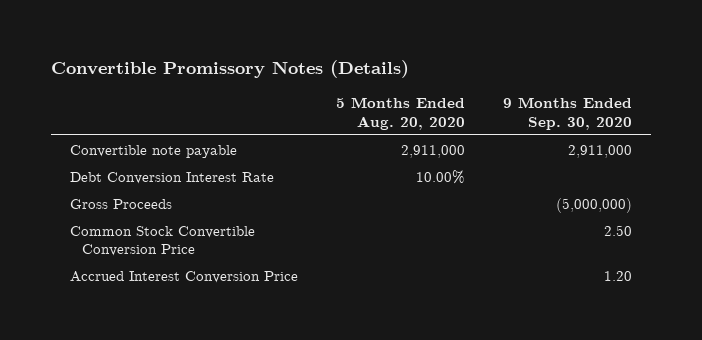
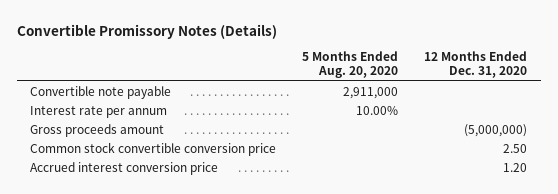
- | 5 Months Ended Aug. 20, 2020 | 9 Months Ended Sep. 30, 2020
+ | 5 Months Ended Aug. 20, 2020 | 12 Months Ended Dec. 31, 2020
- Debt Conversion Interest Rate | 10.00% |
- Gross Proceeds | | (5,000,000)
- Common Stock Convertible Conversion Price | | 2.50
- Accrued Interest Conversion Price | | 1.20
+ Interest rate per annum | 10.00% |
+ Gross proceeds amount | | (5,000,000)
+ Common stock convertible conversion price | | 2.50
+ Accrued interest conversion price | | 1.20

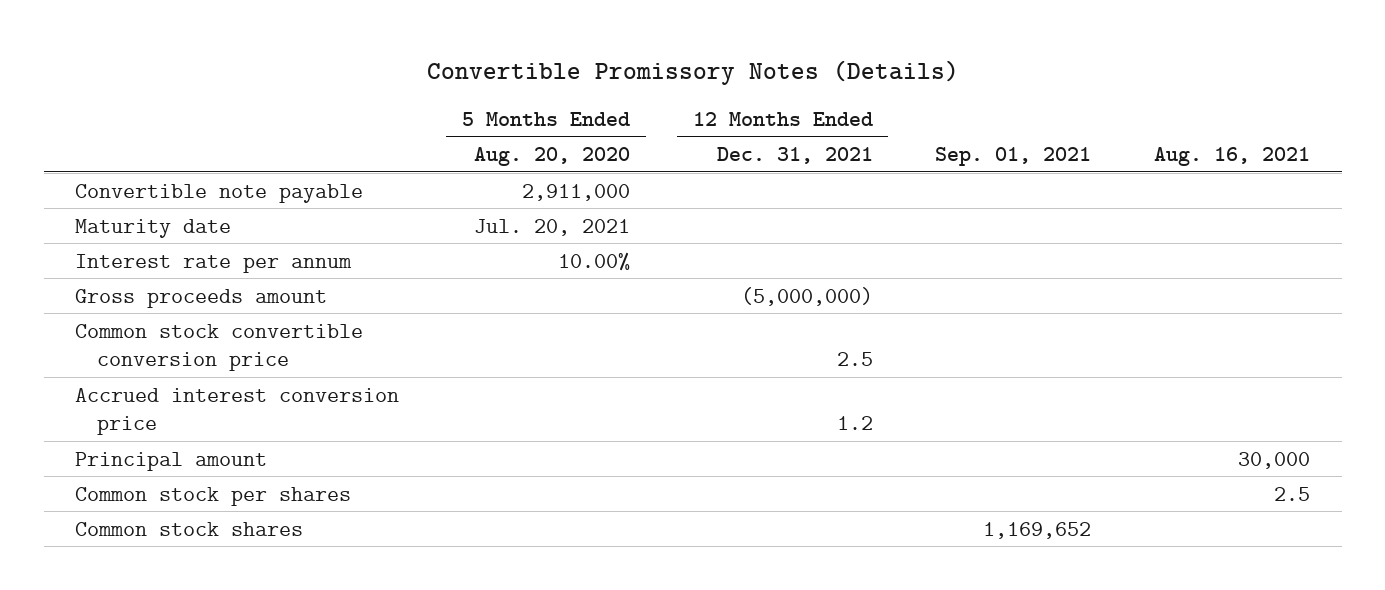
- | 5 Months Ended Aug. 20, 2020 | 12 Months Ended Dec. 31, 2020
+ | 5 Months Ended Aug. 20, 2020 | 12 Months Ended Dec. 31, 2021 | Sep. 01, 2021 | Aug. 16, 2021
+ Maturity date | Jul. 20, 2021 | | |
+ Principal amount | | | | 30,000
+ Common stock per shares | | | | 2.5
+ Common stock shares | | | 1,169,652 |

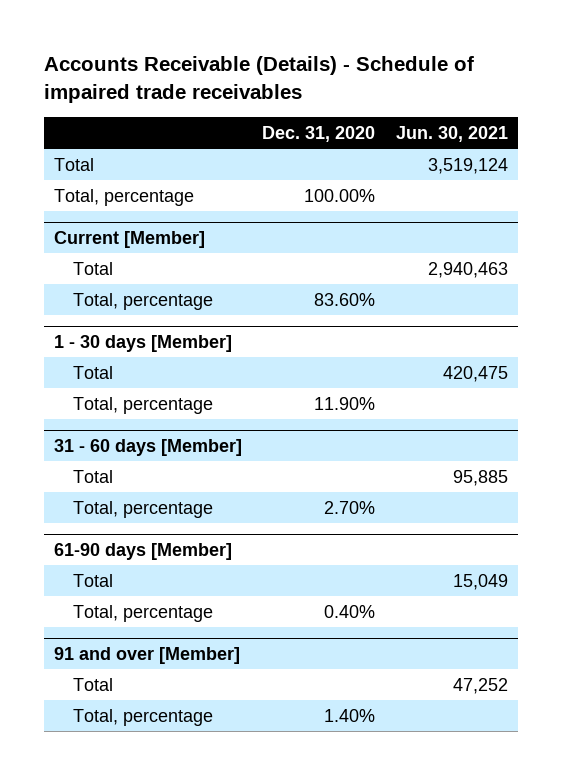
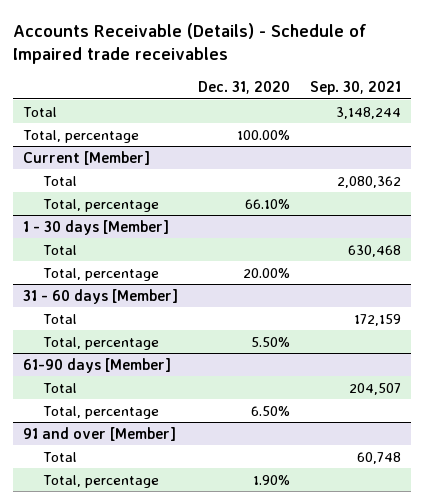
- Accounts Receivable (Details) - Schedule of impaired trade receivables
+ Accounts Receivable (Details) - Schedule of Impaired trade receivables
- | Dec. 31, 2020 | Jun. 30, 2021
+ | Dec. 31, 2020 | Sep. 30, 2021
@ Current [Member]
- Total, percentage | 83.60% |
+ Total, percentage | 66.10% |
@ 1 - 30 days [Member]
- Total, percentage | 11.90% |
+ Total, percentage | 20.00% |
@ 31 - 60 days [Member]
- Total, percentage | 2.70% |
+ Total, percentage | 5.50% |
@ 61-90 days [Member]
- Total, percentage | 0.40% |
+ Total, percentage | 6.50% |
@ 91 and over [Member]
- Total, percentage | 1.40% |
+ Total, percentage | 1.90% |

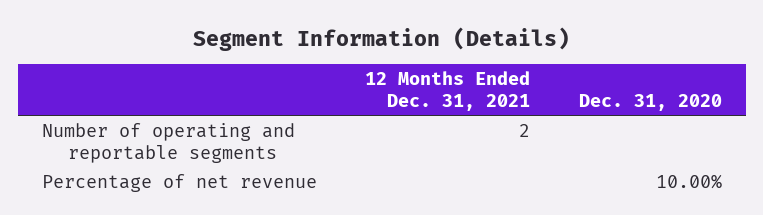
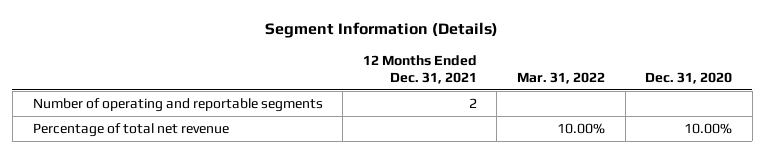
- | 12 Months Ended Dec. 31, 2021 | Dec. 31, 2020
+ | 12 Months Ended Dec. 31, 2021 | Mar. 31, 2022 | Dec. 31, 2020
- Percentage of net revenue | | 10.00%
+ Percentage of total net revenue | | 10.00% | 10.00%

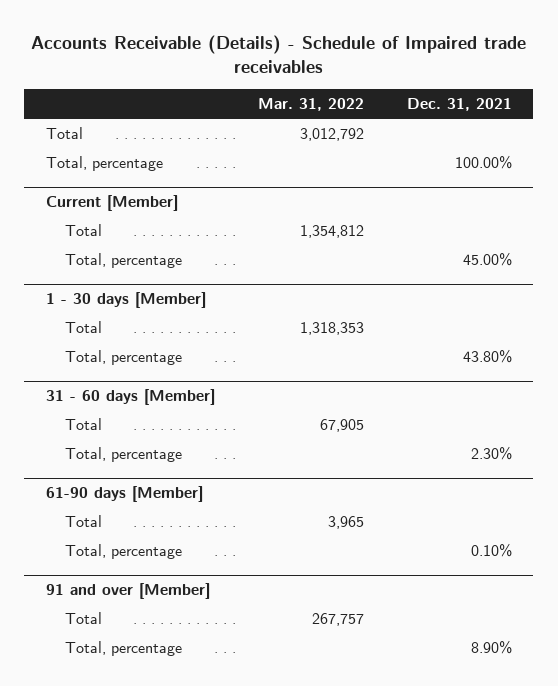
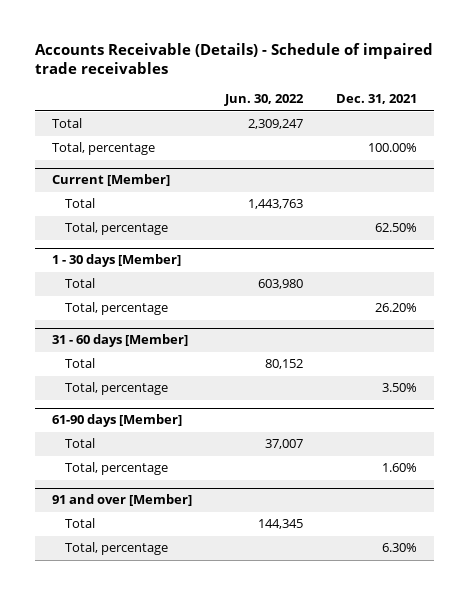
- Accounts Receivable (Details) - Schedule of Impaired trade receivables
+ Accounts Receivable (Details) - Schedule of impaired trade receivables
- | Mar. 31, 2022 | Dec. 31, 2021
+ | Jun. 30, 2022 | Dec. 31, 2021
@ Current [Member]
- Total, percentage | | 45.00%
+ Total, percentage | | 62.50%
@ 1 - 30 days [Member]
- Total, percentage | | 43.80%
+ Total, percentage | | 26.20%
@ 31 - 60 days [Member]
- Total, percentage | | 2.30%
+ Total, percentage | | 3.50%
@ 61-90 days [Member]
- Total, percentage | | 0.10%
+ Total, percentage | | 1.60%
@ 91 and over [Member]
- Total, percentage | | 8.90%
+ Total, percentage | | 6.30%

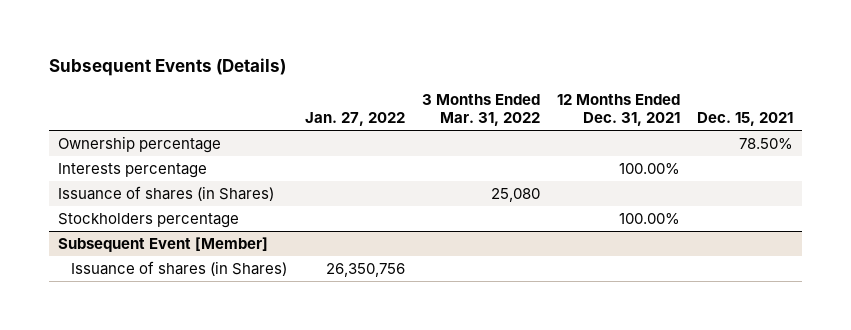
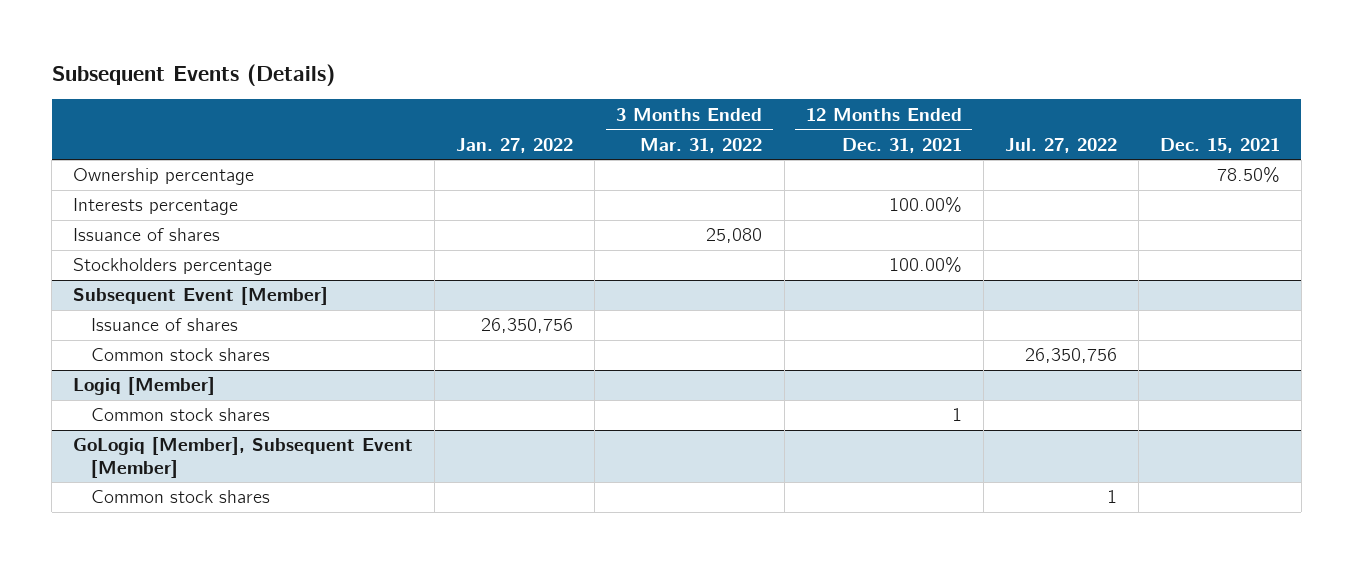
- | Jan. 27, 2022 | 3 Months Ended Mar. 31, 2022 | 12 Months Ended Dec. 31, 2021 | Dec. 15, 2021
+ | Jan. 27, 2022 | 3 Months Ended Mar. 31, 2022 | 12 Months Ended Dec. 31, 2021 | Jul. 27, 2022 | Dec. 15, 2021
- Issuance of shares (in Shares) | | 25,080 | |
+ Issuance of shares | | 25,080 | | |
@ Subsequent Event [Member]
- Issuance of shares (in Shares) | 26,350,756 | | |
+ Issuance of shares | 26,350,756 | | | |
+ Common stock shares | | | | 26,350,756 |
+ Logiq [Member]
+ Common stock shares | | | 1 | |
+ GoLogiq [Member], Subsequent Event [Member]
+ Common stock shares | | | | 1 |

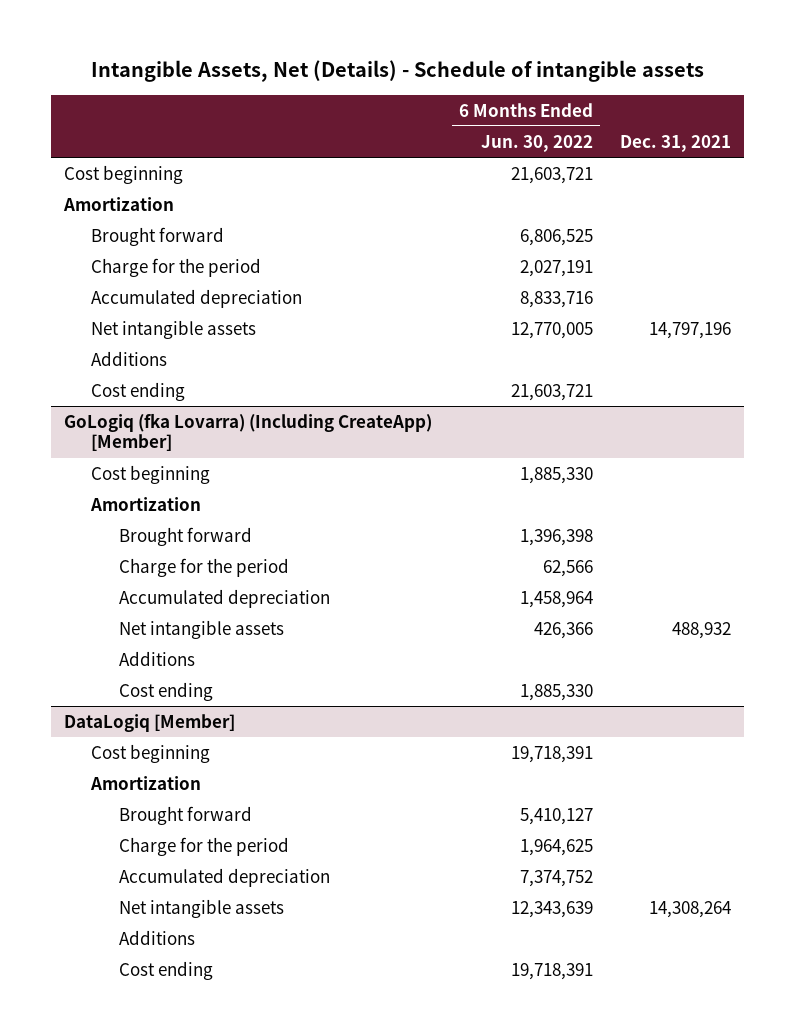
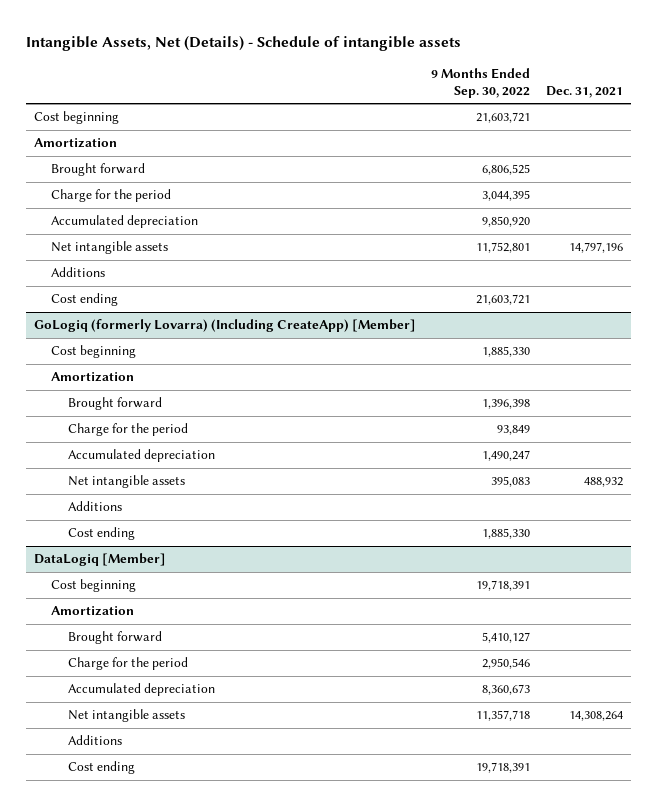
- | 6 Months Ended Jun. 30, 2022 | Dec. 31, 2021
+ | 9 Months Ended Sep. 30, 2022 | Dec. 31, 2021
- GoLogiq (fka Lovarra) (Including CreateApp) [Member]
+ GoLogiq (formerly Lovarra) (Including CreateApp) [Member]

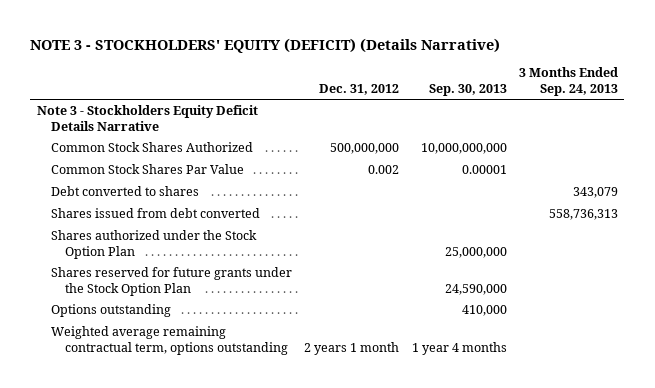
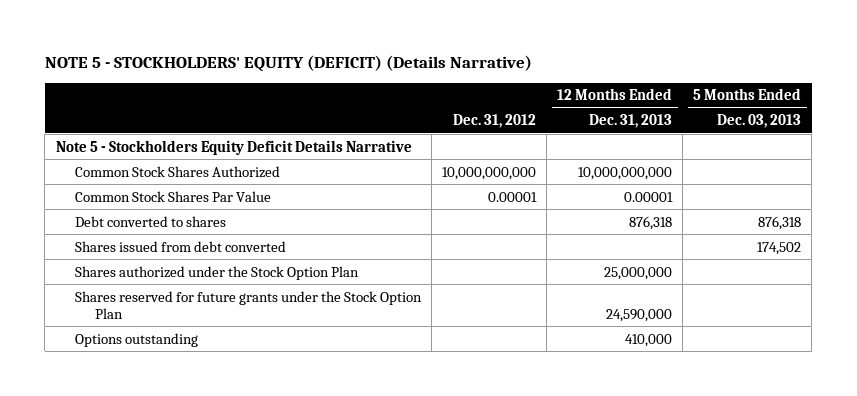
- NOTE 3 - STOCKHOLDERS' EQUITY (DEFICIT) (Details Narrative)
+ NOTE 5 - STOCKHOLDERS' EQUITY (DEFICIT) (Details Narrative)
- | Dec. 31, 2012 | Sep. 30, 2013 | 3 Months Ended Sep. 24, 2013
+ | Dec. 31, 2012 | 12 Months Ended Dec. 31, 2013 | 5 Months Ended Dec. 03, 2013
- Note 3 - Stockholders Equity Deficit Details Narrative
- Common Stock Shares Authorized | 500,000,000 | 10,000,000,000 |
- Common Stock Shares Par Value | 0.002 | 0.00001 |
+ Note 5 - Stockholders Equity Deficit Details Narrative
+ Common Stock Shares Authorized | 10,000,000,000 | 10,000,000,000 |
+ Common Stock Shares Par Value | 0.00001 | 0.00001 |
- Weighted average remaining contractual term, options outstanding | 2 years 1 month | 1 year 4 months |

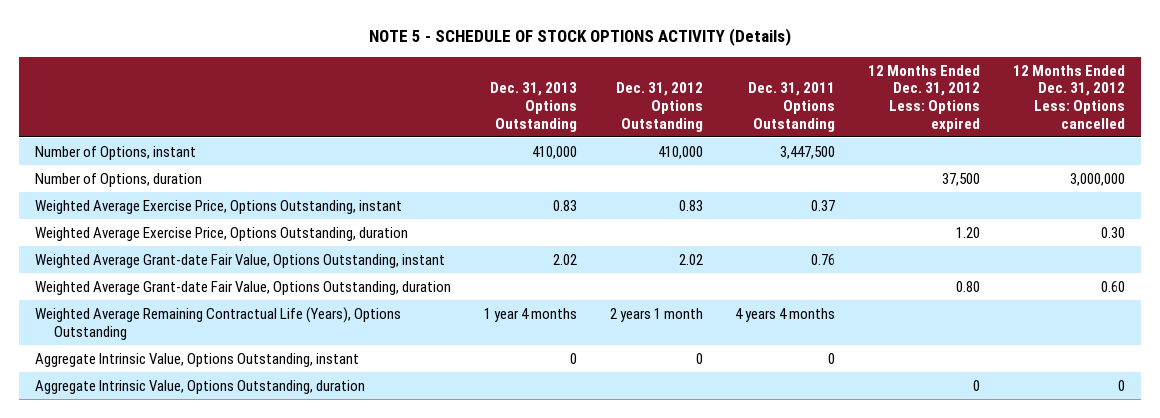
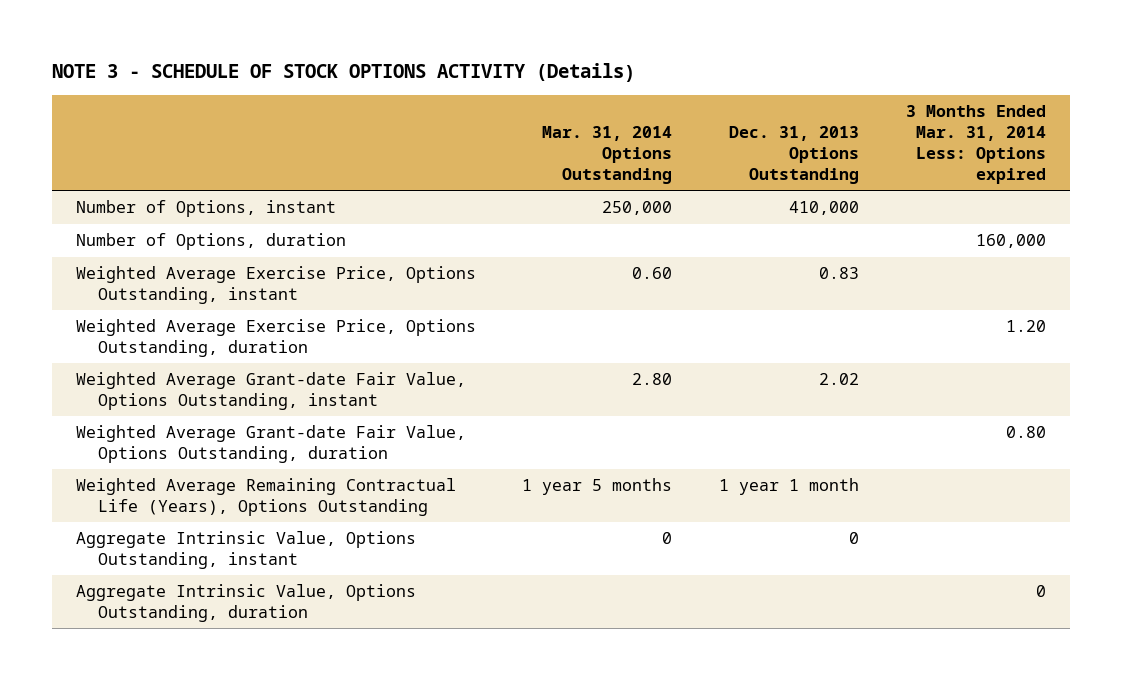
- NOTE 5 - SCHEDULE OF STOCK OPTIONS ACTIVITY (Details)
+ NOTE 3 - SCHEDULE OF STOCK OPTIONS ACTIVITY (Details)
- | Dec. 31, 2013 Options Outstanding | Dec. 31, 2012 Options Outstanding | Dec. 31, 2011 Options Outstanding | 12 Months Ended Dec. 31, 2012 Less: Options expired | 12 Months Ended Dec. 31, 2012 Less: Options cancelled
+ | Mar. 31, 2014 Options Outstanding | Dec. 31, 2013 Options Outstanding | 3 Months Ended Mar. 31, 2014 Less: Options expired
- Weighted Average Remaining Contractual Life (Years), Options Outstanding | 1 year 4 months | 2 years 1 month | 4 years 4 months | |
+ Weighted Average Remaining Contractual Life (Years), Options Outstanding | 1 year 5 months | 1 year 1 month |

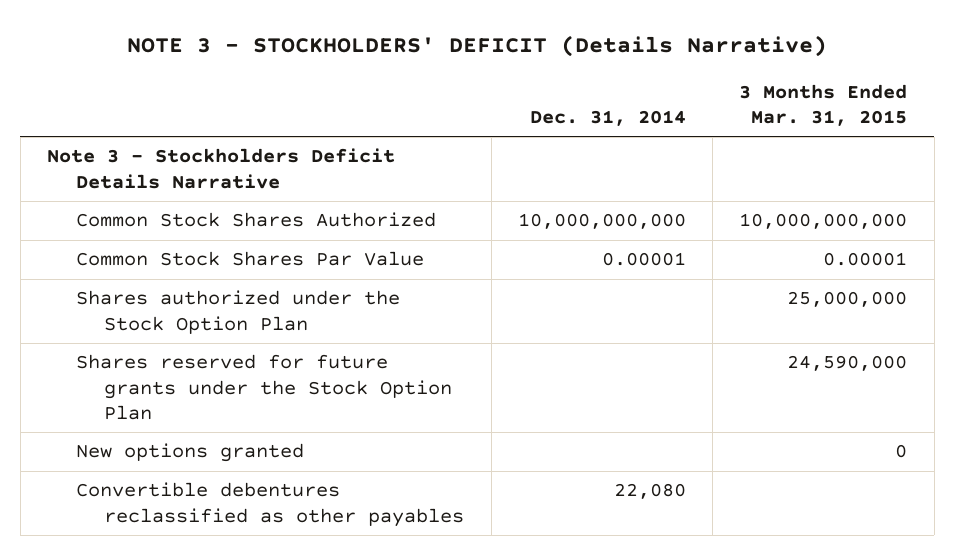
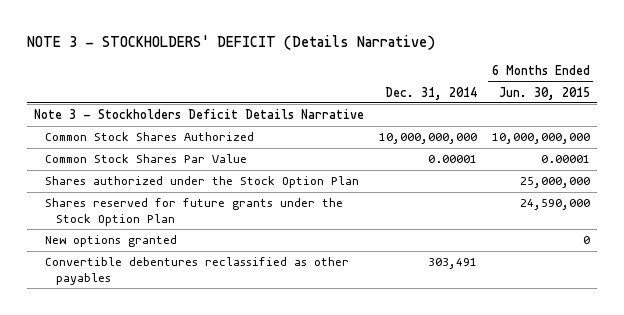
- | Dec. 31, 2014 | 3 Months Ended Mar. 31, 2015
+ | Dec. 31, 2014 | 6 Months Ended Jun. 30, 2015
- Convertible debentures reclassified as other payables | 22,080 |
+ Convertible debentures reclassified as other payables | 303,491 |

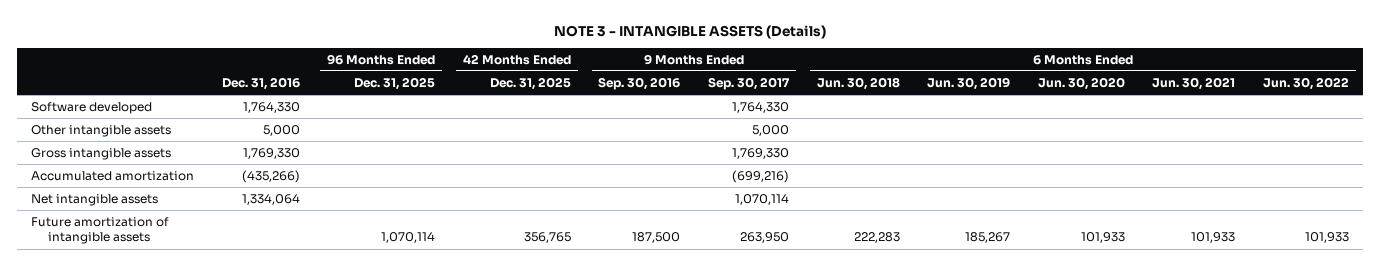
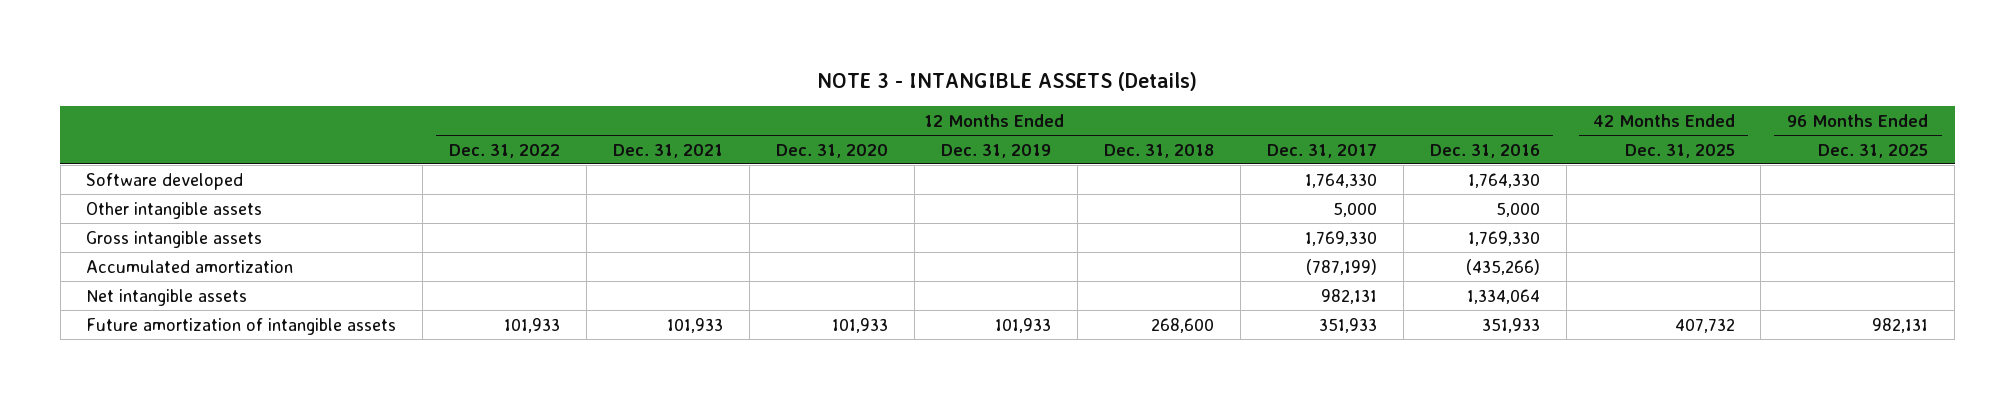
- | Dec. 31, 2016 | 96 Months Ended Dec. 31, 2025 | 42 Months Ended Dec. 31, 2025 | 9 Months Ended Sep. 30, 2016 | 9 Months Ended Sep. 30, 2017 | 6 Months Ended Jun. 30, 2018 | 6 Months Ended Jun. 30, 2019 | 6 Months Ended Jun. 30, 2020 | 6 Months Ended Jun. 30, 2021 | 6 Months Ended Jun. 30, 2022
+ | 12 Months Ended Dec. 31, 2022 | 12 Months Ended Dec. 31, 2021 | 12 Months Ended Dec. 31, 2020 | 12 Months Ended Dec. 31, 2019 | 12 Months Ended Dec. 31, 2018 | 12 Months Ended Dec. 31, 2017 | 12 Months Ended Dec. 31, 2016 | 42 Months Ended Dec. 31, 2025 | 96 Months Ended Dec. 31, 2025
- Future amortization of intangible assets | | 1,070,114 | 356,765 | 187,500 | 263,950 | 222,283 | 185,267 | 101,933 | 101,933 | 101,933
+ Future amortization of intangible assets | 101,933 | 101,933 | 101,933 | 101,933 | 268,600 | 351,933 | 351,933 | 407,732 | 982,131

